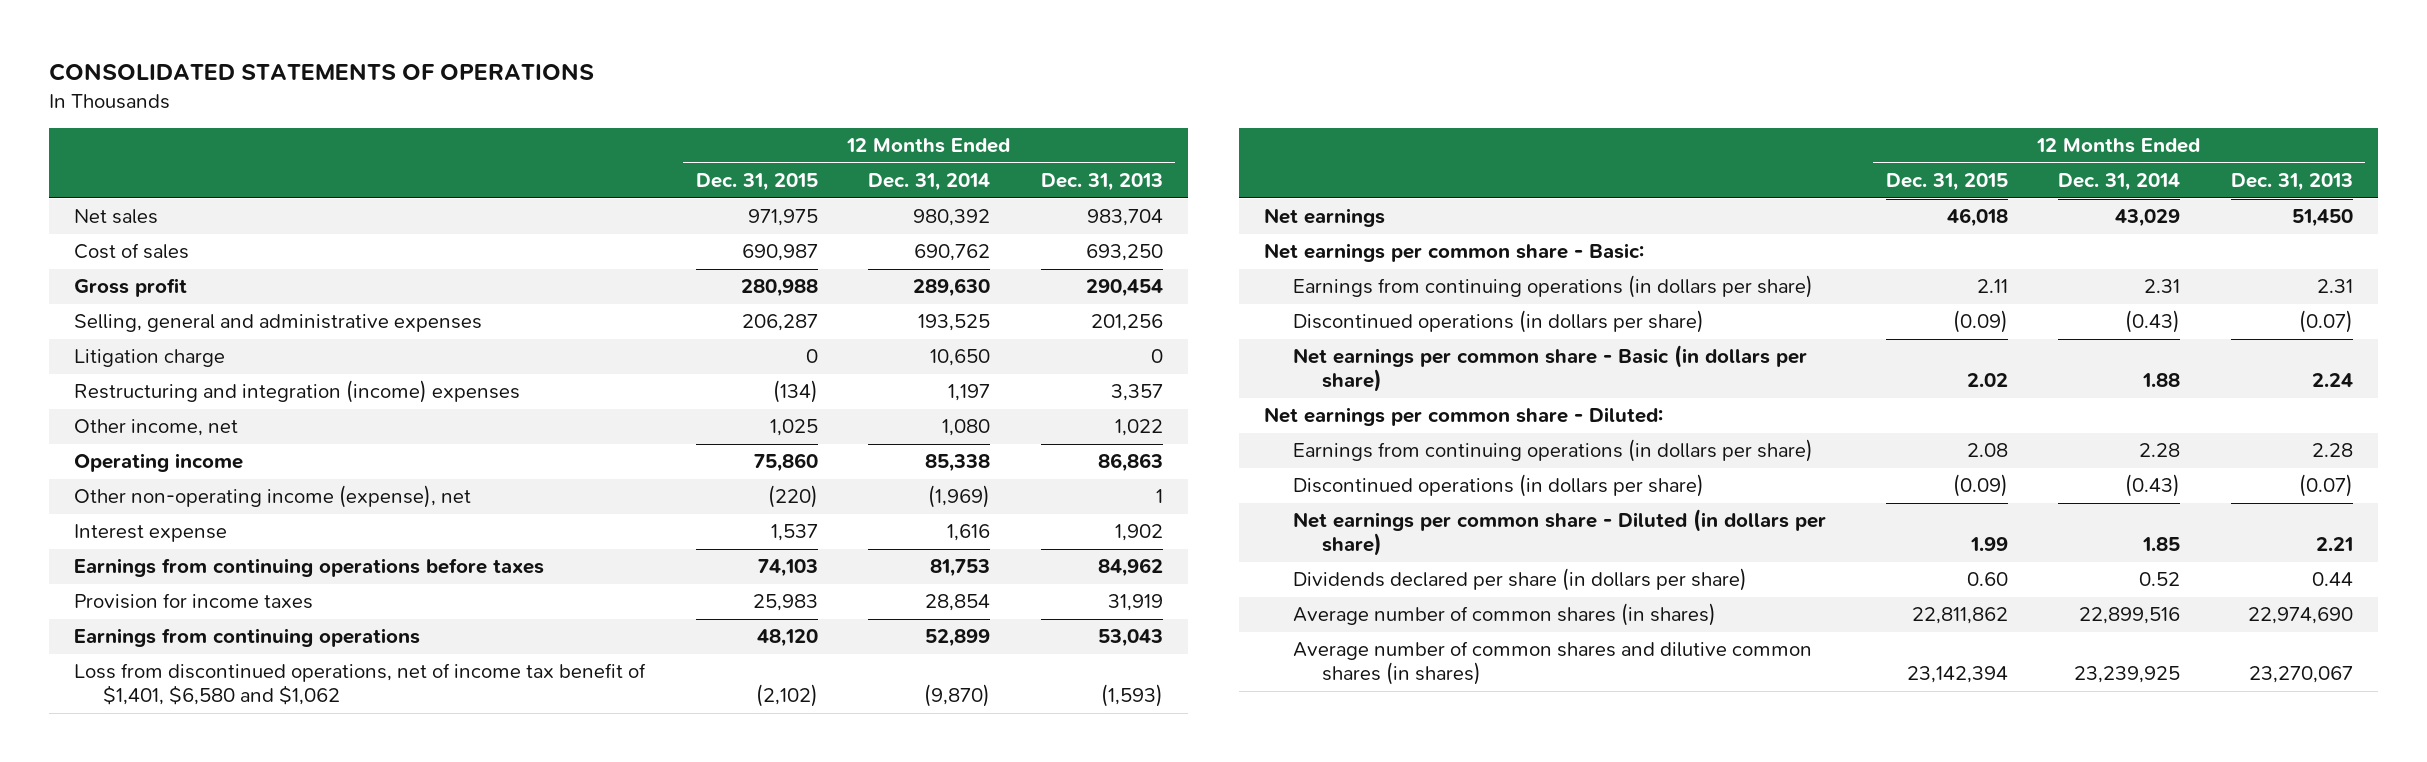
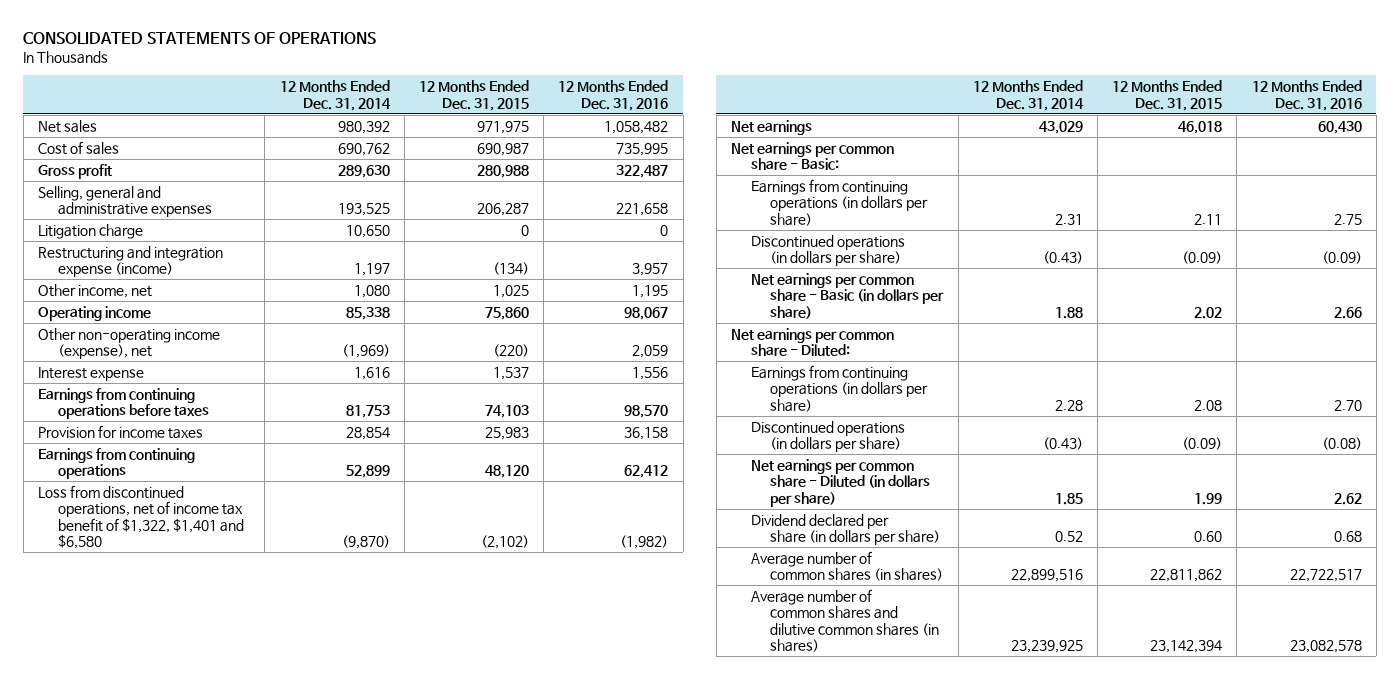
- | 12 Months Ended Dec. 31, 2015 | 12 Months Ended Dec. 31, 2014 | 12 Months Ended Dec. 31, 2013
+ | 12 Months Ended Dec. 31, 2014 | 12 Months Ended Dec. 31, 2015 | 12 Months Ended Dec. 31, 2016
- Restructuring and integration (income) expenses | (134) | 1,197 | 3,357
+ Restructuring and integration expense (income) | 1,197 | (134) | 3,957
- Loss from discontinued operations, net of income tax benefit of $1,401, $6,580 and $1,062 | (2,102) | (9,870) | (1,593)
+ Loss from discontinued operations, net of income tax benefit of $1,322, $1,401 and $6,580 | (9,870) | (2,102) | (1,982)
- Dividends declared per share (in dollars per share) | 0.60 | 0.52 | 0.44
+ Dividend declared per share (in dollars per share) | 0.52 | 0.60 | 0.68

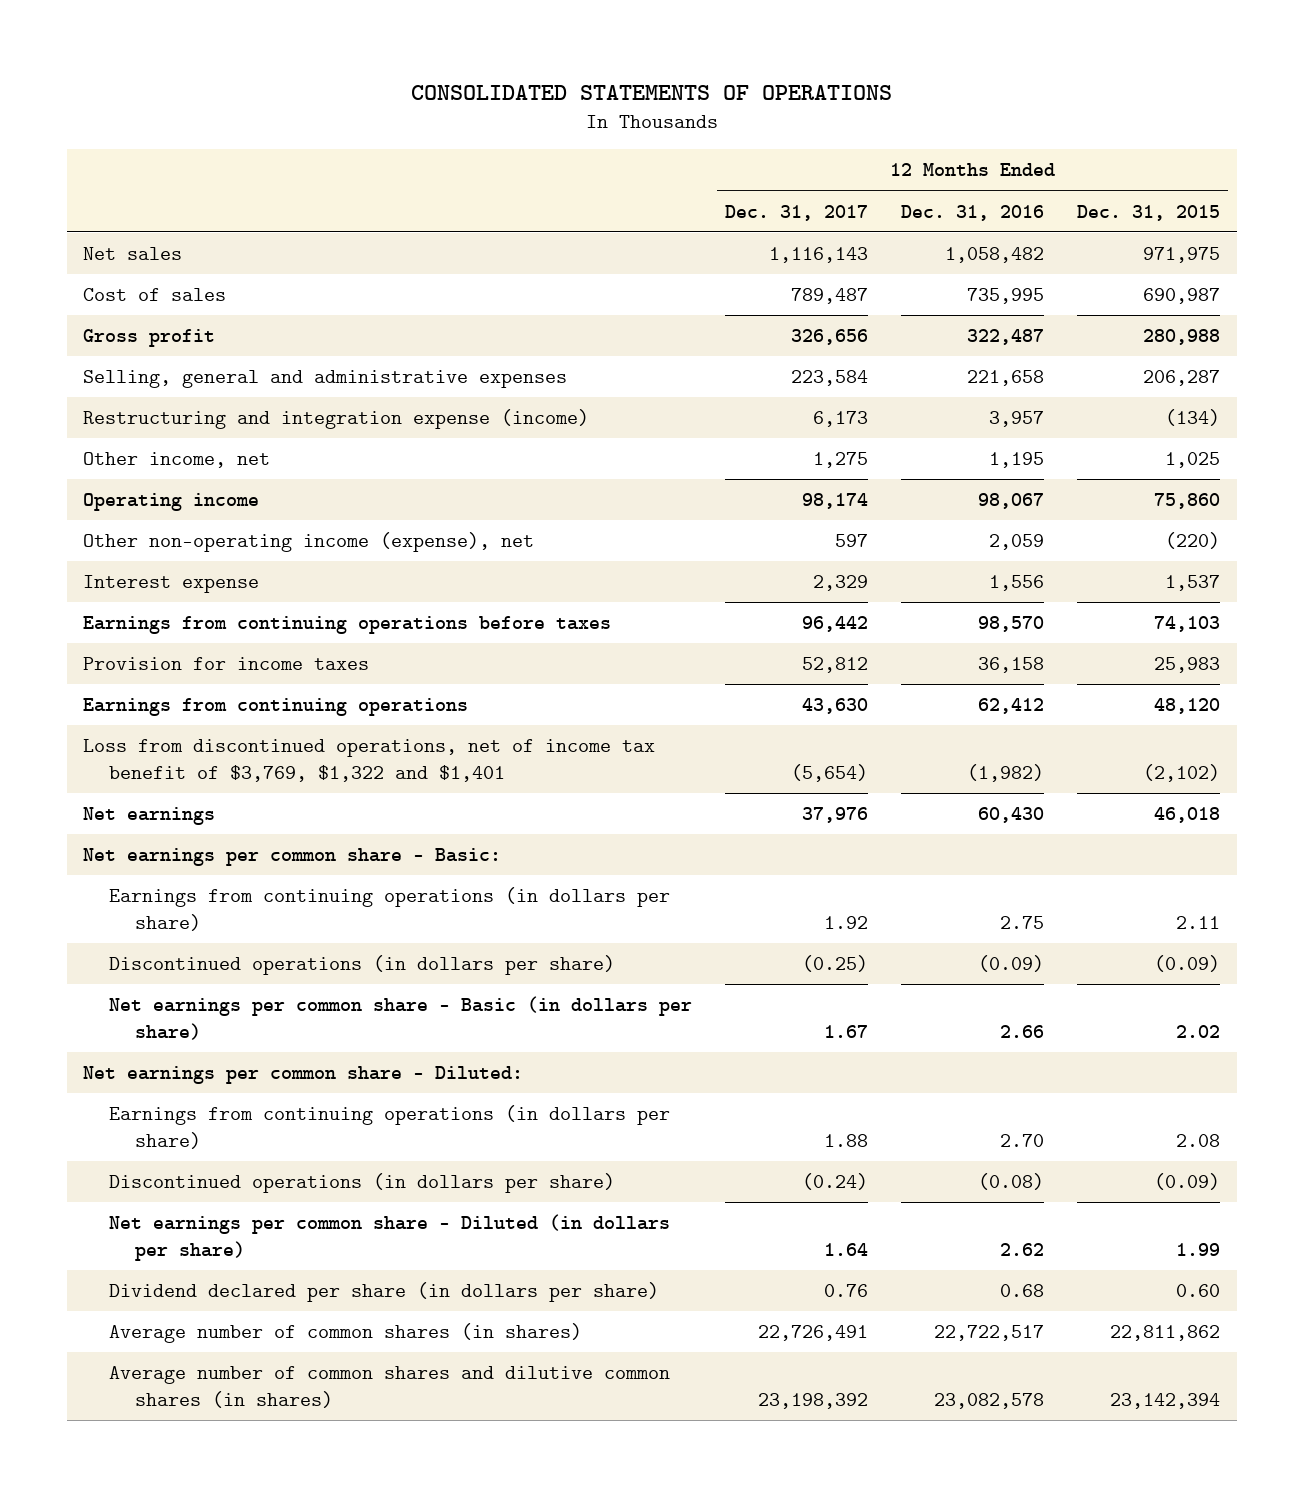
- | 12 Months Ended Dec. 31, 2014 | 12 Months Ended Dec. 31, 2015 | 12 Months Ended Dec. 31, 2016
+ | 12 Months Ended Dec. 31, 2017 | 12 Months Ended Dec. 31, 2016 | 12 Months Ended Dec. 31, 2015
- Litigation charge | 10,650 | 0 | 0
- Loss from discontinued operations, net of income tax benefit of $1,322, $1,401 and $6,580 | (9,870) | (2,102) | (1,982)
+ Loss from discontinued operations, net of income tax benefit of $3,769, $1,322 and $1,401 | (5,654) | (1,982) | (2,102)

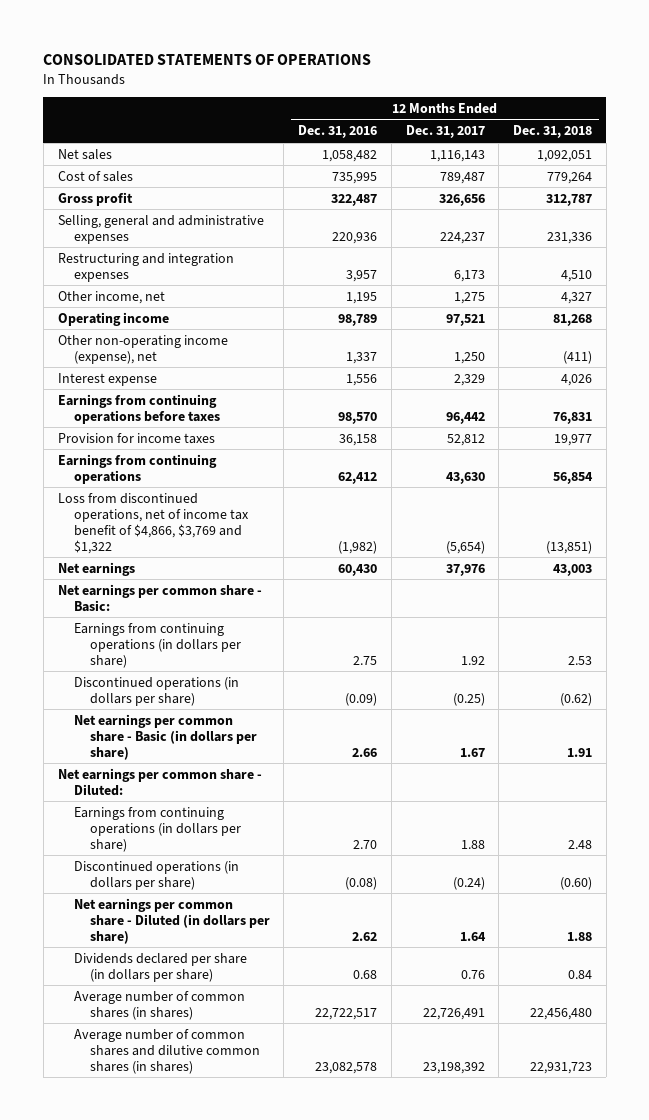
- | 12 Months Ended Dec. 31, 2017 | 12 Months Ended Dec. 31, 2016 | 12 Months Ended Dec. 31, 2015
+ | 12 Months Ended Dec. 31, 2016 | 12 Months Ended Dec. 31, 2017 | 12 Months Ended Dec. 31, 2018
- Selling, general and administrative expenses | 223,584 | 221,658 | 206,287
- Restructuring and integration expense (income) | 6,173 | 3,957 | (134)
+ Selling, general and administrative expenses | 220,936 | 224,237 | 231,336
+ Restructuring and integration expenses | 3,957 | 6,173 | 4,510
- Operating income | 98,174 | 98,067 | 75,860
- Other non-operating income (expense), net | 597 | 2,059 | (220)
+ Operating income | 98,789 | 97,521 | 81,268
+ Other non-operating income (expense), net | 1,337 | 1,250 | (411)
- Loss from discontinued operations, net of income tax benefit of $3,769, $1,322 and $1,401 | (5,654) | (1,982) | (2,102)
+ Loss from discontinued operations, net of income tax benefit of $4,866, $3,769 and $1,322 | (1,982) | (5,654) | (13,851)
- Dividend declared per share (in dollars per share) | 0.76 | 0.68 | 0.60
+ Dividends declared per share (in dollars per share) | 0.68 | 0.76 | 0.84

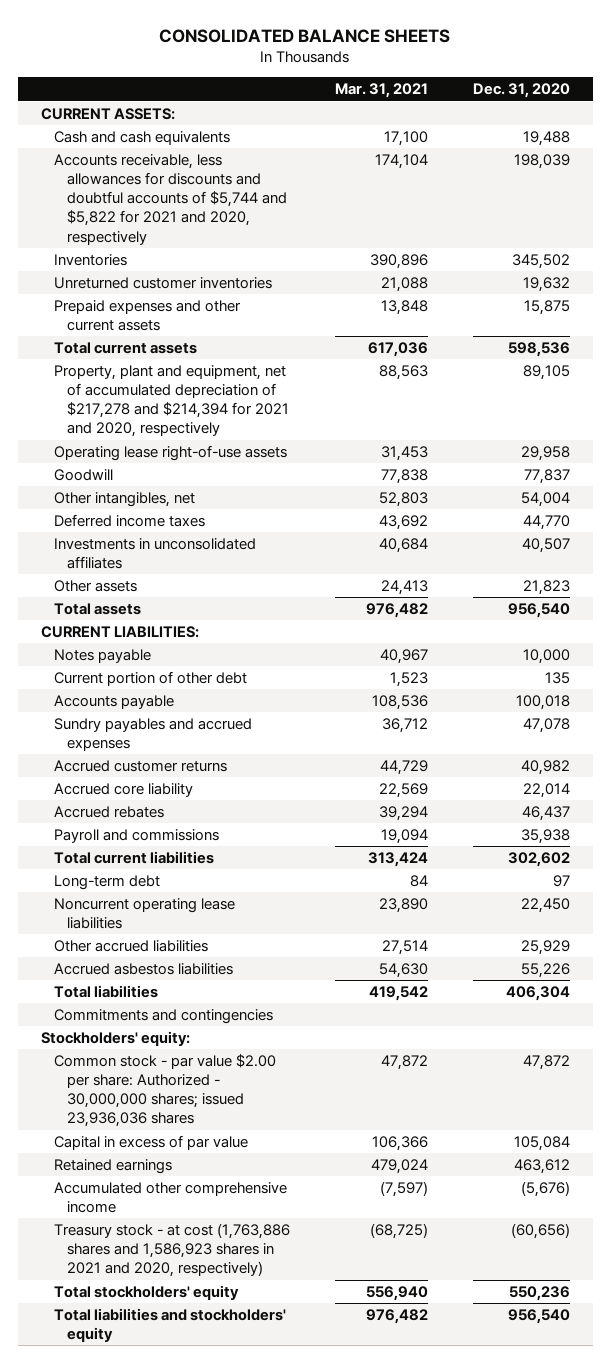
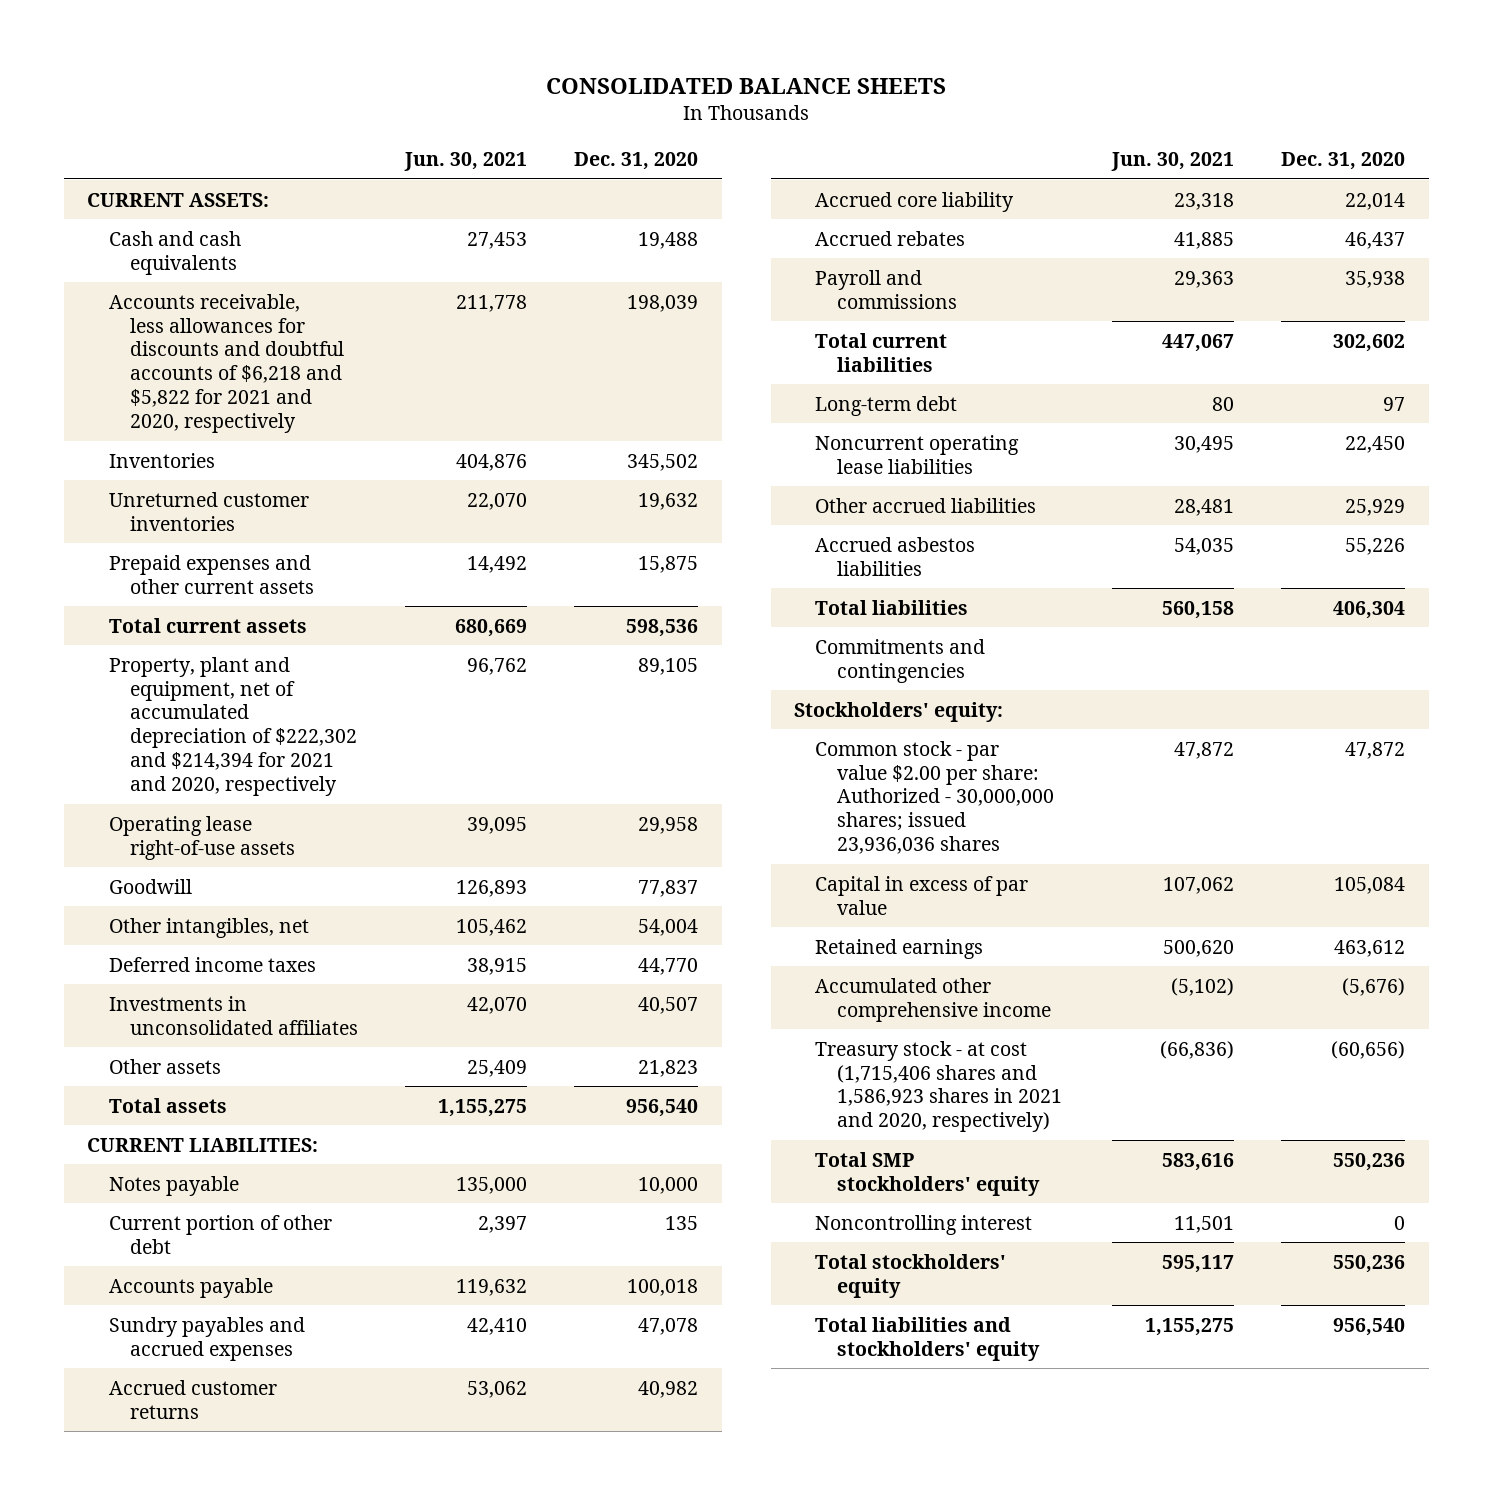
- | Mar. 31, 2021 | Dec. 31, 2020
+ | Jun. 30, 2021 | Dec. 31, 2020
- Accounts receivable, less allowances for discounts and doubtful accounts of $5,744 and $5,822 for 2021 and 2020, respectively | 174,104 | 198,039
+ Accounts receivable, less allowances for discounts and doubtful accounts of $6,218 and $5,822 for 2021 and 2020, respectively | 211,778 | 198,039
- Property, plant and equipment, net of accumulated depreciation of $217,278 and $214,394 for 2021 and 2020, respectively | 88,563 | 89,105
+ Property, plant and equipment, net of accumulated depreciation of $222,302 and $214,394 for 2021 and 2020, respectively | 96,762 | 89,105
- Treasury stock - at cost (1,763,886 shares and 1,586,923 shares in 2021 and 2020, respectively) | (68,725) | (60,656)
+ Treasury stock - at cost (1,715,406 shares and 1,586,923 shares in 2021 and 2020, respectively) | (66,836) | (60,656)
+ Total SMP stockholders' equity | 583,616 | 550,236
+ Noncontrolling interest | 11,501 | 0

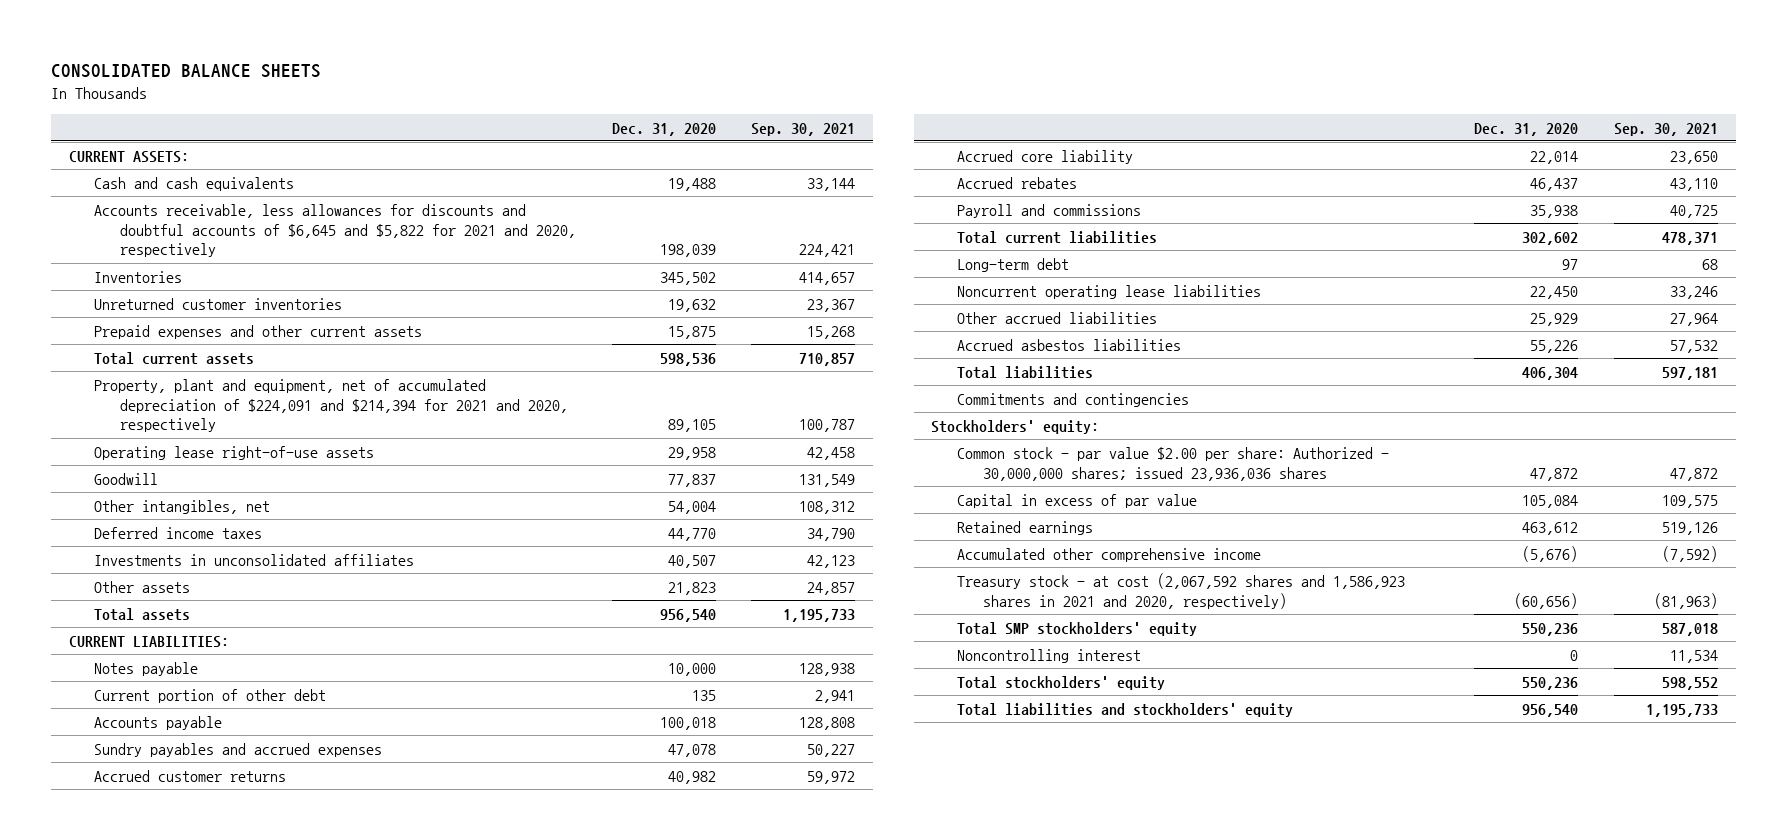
- | Jun. 30, 2021 | Dec. 31, 2020
+ | Dec. 31, 2020 | Sep. 30, 2021
- Accounts receivable, less allowances for discounts and doubtful accounts of $6,218 and $5,822 for 2021 and 2020, respectively | 211,778 | 198,039
+ Accounts receivable, less allowances for discounts and doubtful accounts of $6,645 and $5,822 for 2021 and 2020, respectively | 198,039 | 224,421
- Property, plant and equipment, net of accumulated depreciation of $222,302 and $214,394 for 2021 and 2020, respectively | 96,762 | 89,105
+ Property, plant and equipment, net of accumulated depreciation of $224,091 and $214,394 for 2021 and 2020, respectively | 89,105 | 100,787
- Treasury stock - at cost (1,715,406 shares and 1,586,923 shares in 2021 and 2020, respectively) | (66,836) | (60,656)
+ Treasury stock - at cost (2,067,592 shares and 1,586,923 shares in 2021 and 2020, respectively) | (60,656) | (81,963)

